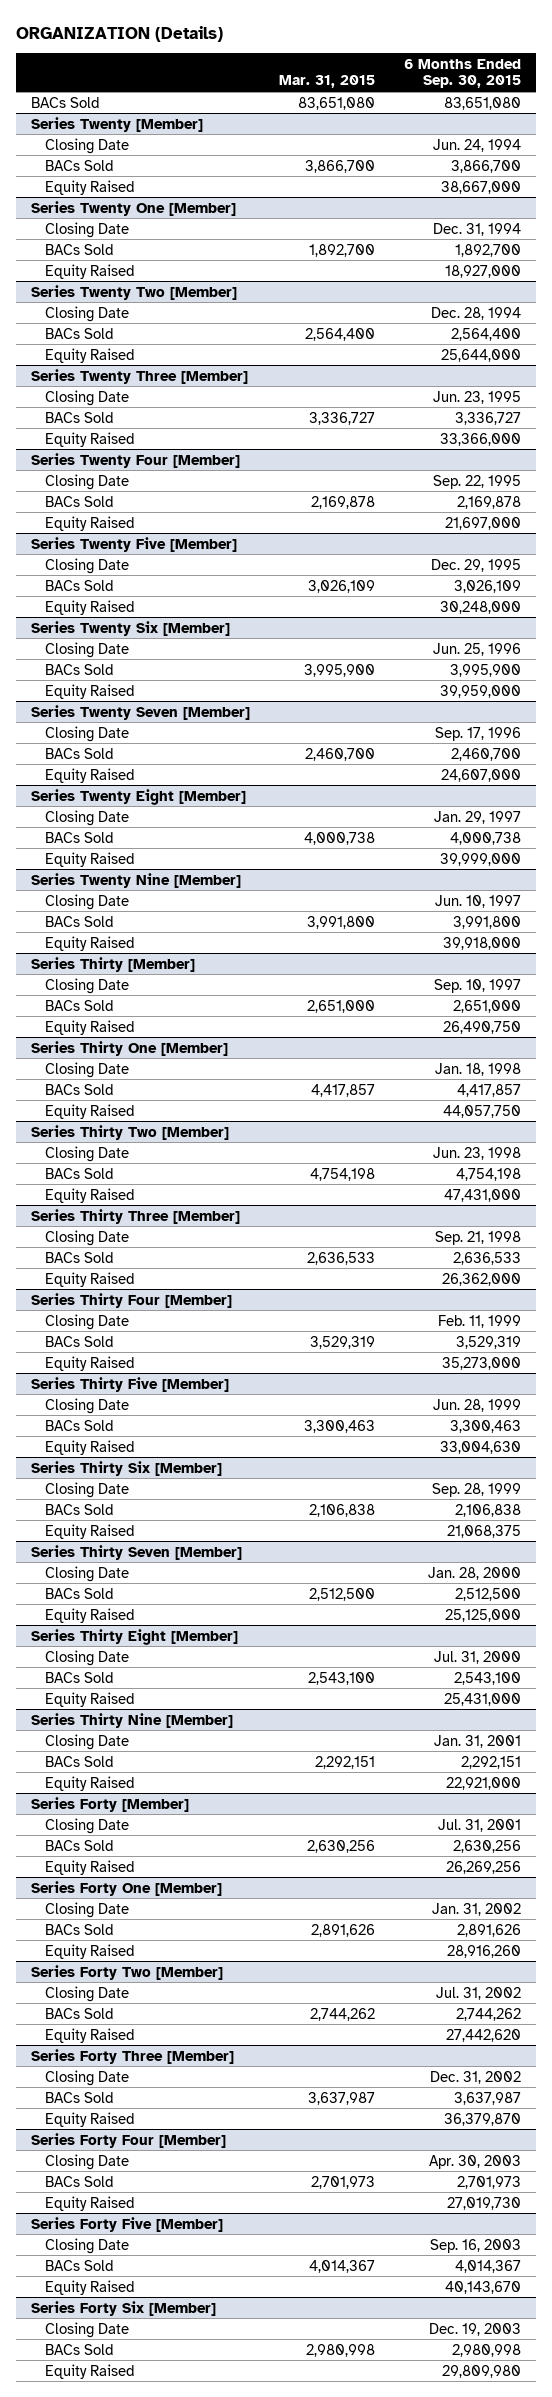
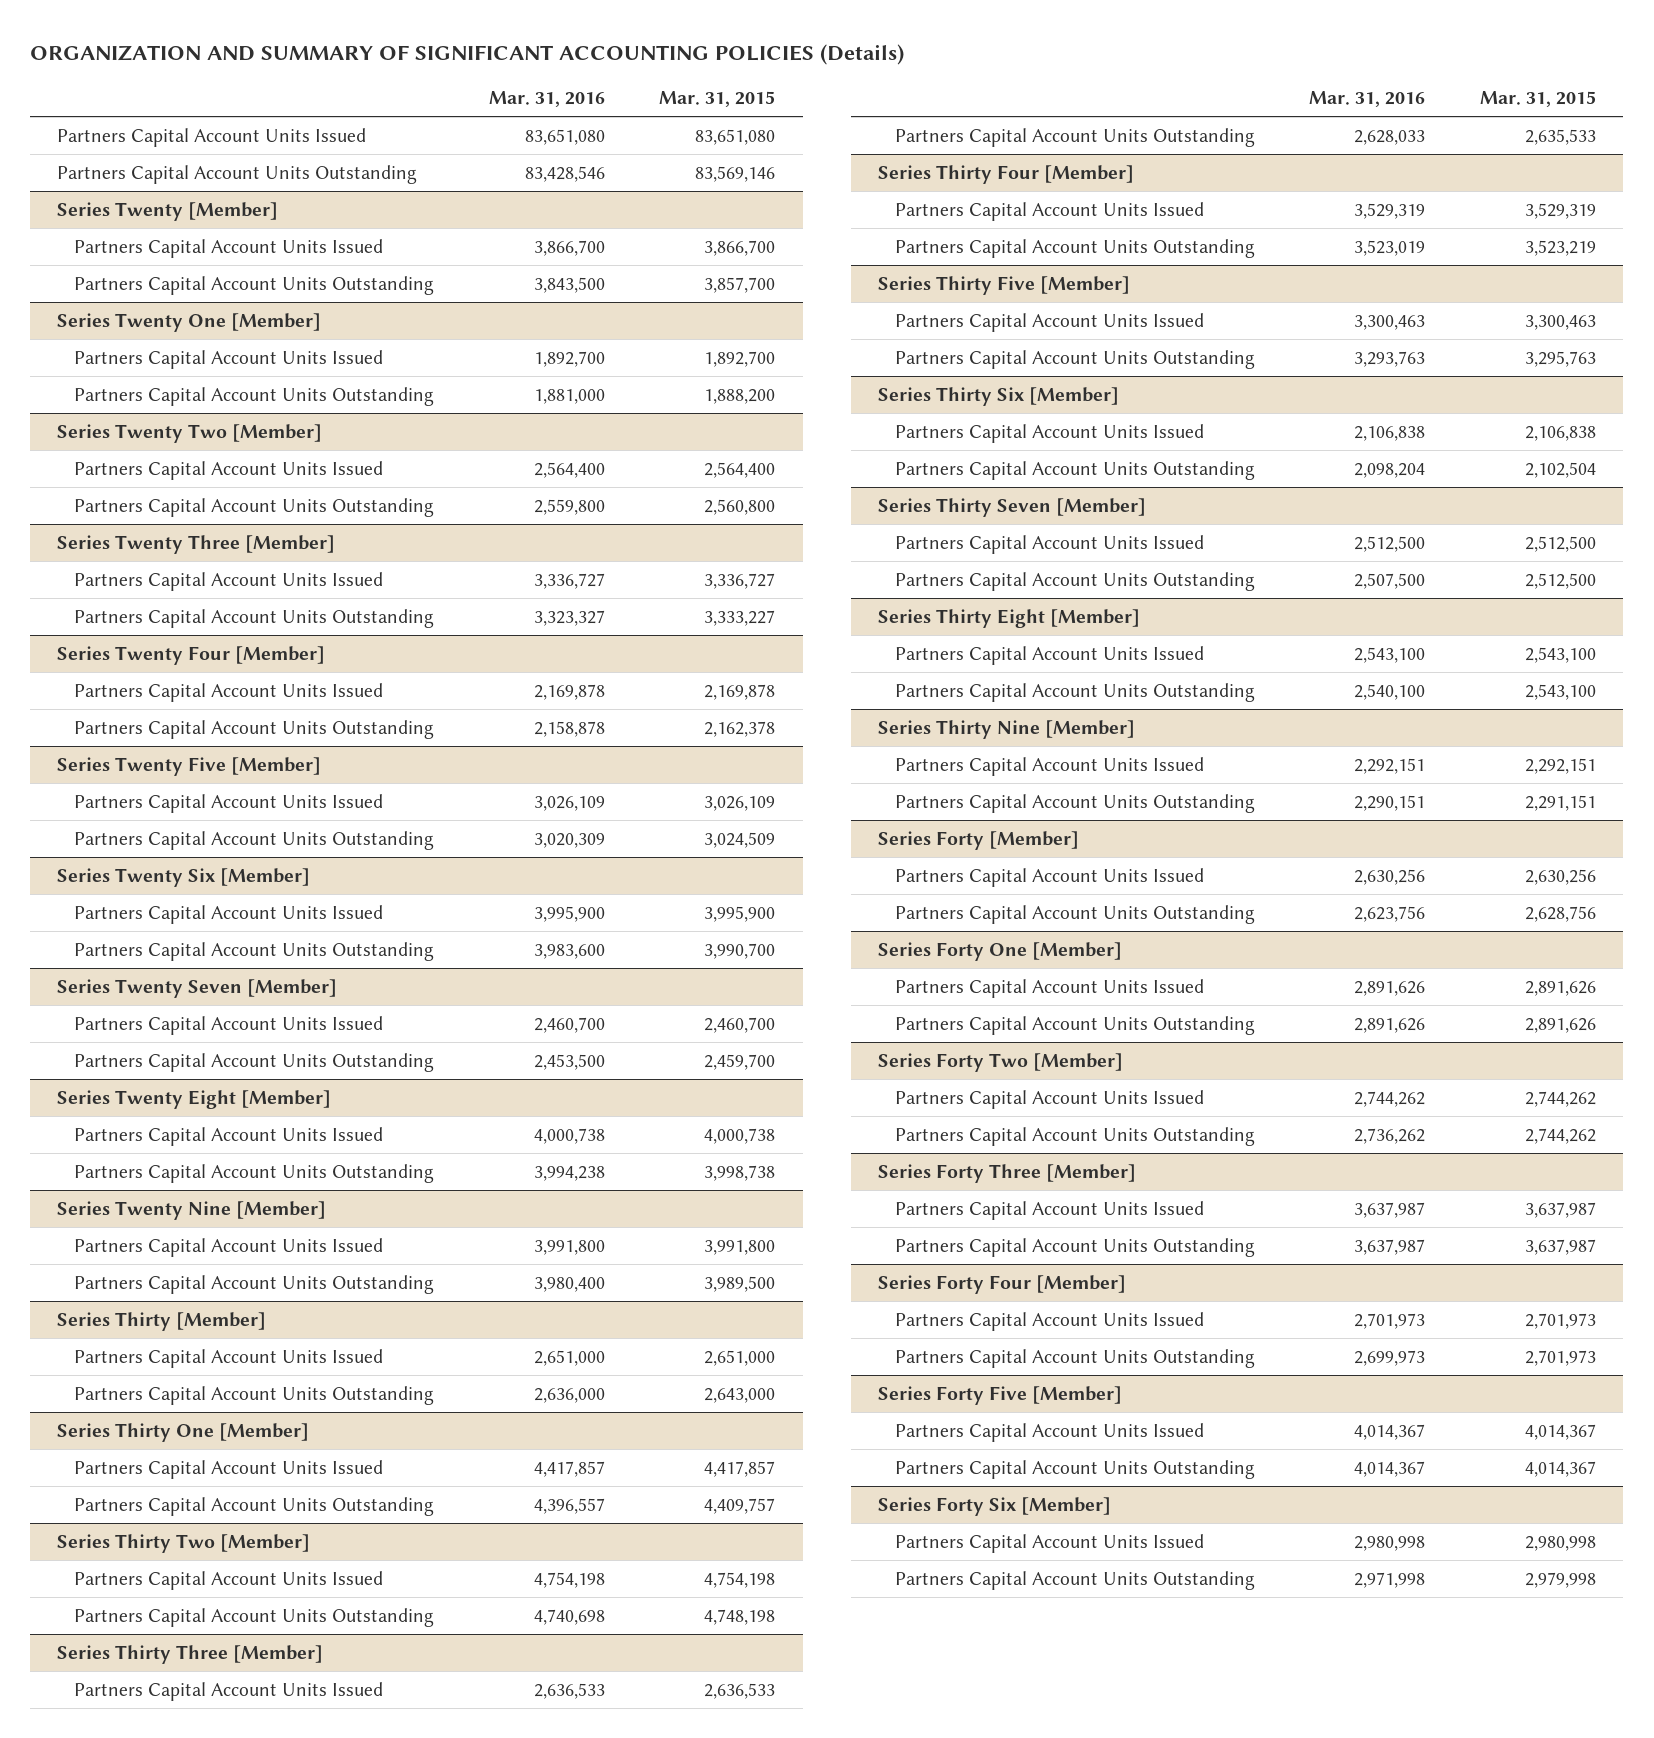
- ORGANIZATION (Details)
+ ORGANIZATION AND SUMMARY OF SIGNIFICANT ACCOUNTING POLICIES (Details)
- | Mar. 31, 2015 | 6 Months Ended Sep. 30, 2015
+ | Mar. 31, 2016 | Mar. 31, 2015
- BACs Sold | 83,651,080 | 83,651,080
+ Partners Capital Account Units Issued | 83,651,080 | 83,651,080
+ Partners Capital Account Units Outstanding | 83,428,546 | 83,569,146
@ Series Twenty [Member]
- Closing Date | | Jun. 24, 1994
- BACs Sold | 3,866,700 | 3,866,700
- Equity Raised | | 38,667,000
+ Partners Capital Account Units Issued | 3,866,700 | 3,866,700
+ Partners Capital Account Units Outstanding | 3,843,500 | 3,857,700
@ Series Twenty One [Member]
- Closing Date | | Dec. 31, 1994
- BACs Sold | 1,892,700 | 1,892,700
- Equity Raised | | 18,927,000
+ Partners Capital Account Units Issued | 1,892,700 | 1,892,700
+ Partners Capital Account Units Outstanding | 1,881,000 | 1,888,200
@ Series Twenty Two [Member]
- Closing Date | | Dec. 28, 1994
- BACs Sold | 2,564,400 | 2,564,400
- Equity Raised | | 25,644,000
+ Partners Capital Account Units Issued | 2,564,400 | 2,564,400
+ Partners Capital Account Units Outstanding | 2,559,800 | 2,560,800
@ Series Twenty Three [Member]
- Closing Date | | Jun. 23, 1995
- BACs Sold | 3,336,727 | 3,336,727
- Equity Raised | | 33,366,000
+ Partners Capital Account Units Issued | 3,336,727 | 3,336,727
+ Partners Capital Account Units Outstanding | 3,323,327 | 3,333,227
@ Series Twenty Four [Member]
- Closing Date | | Sep. 22, 1995
- BACs Sold | 2,169,878 | 2,169,878
- Equity Raised | | 21,697,000
+ Partners Capital Account Units Issued | 2,169,878 | 2,169,878
+ Partners Capital Account Units Outstanding | 2,158,878 | 2,162,378
@ Series Twenty Five [Member]
- Closing Date | | Dec. 29, 1995
- BACs Sold | 3,026,109 | 3,026,109
- Equity Raised | | 30,248,000
+ Partners Capital Account Units Issued | 3,026,109 | 3,026,109
+ Partners Capital Account Units Outstanding | 3,020,309 | 3,024,509
@ Series Twenty Six [Member]
- Closing Date | | Jun. 25, 1996
- BACs Sold | 3,995,900 | 3,995,900
- Equity Raised | | 39,959,000
+ Partners Capital Account Units Issued | 3,995,900 | 3,995,900
+ Partners Capital Account Units Outstanding | 3,983,600 | 3,990,700
@ Series Twenty Seven [Member]
- Closing Date | | Sep. 17, 1996
- BACs Sold | 2,460,700 | 2,460,700
- Equity Raised | | 24,607,000
+ Partners Capital Account Units Issued | 2,460,700 | 2,460,700
+ Partners Capital Account Units Outstanding | 2,453,500 | 2,459,700
@ Series Twenty Eight [Member]
- Closing Date | | Jan. 29, 1997
- BACs Sold | 4,000,738 | 4,000,738
- Equity Raised | | 39,999,000
+ Partners Capital Account Units Issued | 4,000,738 | 4,000,738
+ Partners Capital Account Units Outstanding | 3,994,238 | 3,998,738
@ Series Twenty Nine [Member]
- Closing Date | | Jun. 10, 1997
- BACs Sold | 3,991,800 | 3,991,800
- Equity Raised | | 39,918,000
+ Partners Capital Account Units Issued | 3,991,800 | 3,991,800
+ Partners Capital Account Units Outstanding | 3,980,400 | 3,989,500
@ Series Thirty [Member]
- Closing Date | | Sep. 10, 1997
- BACs Sold | 2,651,000 | 2,651,000
- Equity Raised | | 26,490,750
+ Partners Capital Account Units Issued | 2,651,000 | 2,651,000
+ Partners Capital Account Units Outstanding | 2,636,000 | 2,643,000
@ Series Thirty One [Member]
- Closing Date | | Jan. 18, 1998
- BACs Sold | 4,417,857 | 4,417,857
- Equity Raised | | 44,057,750
+ Partners Capital Account Units Issued | 4,417,857 | 4,417,857
+ Partners Capital Account Units Outstanding | 4,396,557 | 4,409,757
@ Series Thirty Two [Member]
- Closing Date | | Jun. 23, 1998
- BACs Sold | 4,754,198 | 4,754,198
- Equity Raised | | 47,431,000
+ Partners Capital Account Units Issued | 4,754,198 | 4,754,198
+ Partners Capital Account Units Outstanding | 4,740,698 | 4,748,198
@ Series Thirty Three [Member]
- Closing Date | | Sep. 21, 1998
- BACs Sold | 2,636,533 | 2,636,533
- Equity Raised | | 26,362,000
+ Partners Capital Account Units Issued | 2,636,533 | 2,636,533
+ Partners Capital Account Units Outstanding | 2,628,033 | 2,635,533
@ Series Thirty Four [Member]
- Closing Date | | Feb. 11, 1999
- BACs Sold | 3,529,319 | 3,529,319
- Equity Raised | | 35,273,000
+ Partners Capital Account Units Issued | 3,529,319 | 3,529,319
+ Partners Capital Account Units Outstanding | 3,523,019 | 3,523,219
@ Series Thirty Five [Member]
- Closing Date | | Jun. 28, 1999
- BACs Sold | 3,300,463 | 3,300,463
- Equity Raised | | 33,004,630
+ Partners Capital Account Units Issued | 3,300,463 | 3,300,463
+ Partners Capital Account Units Outstanding | 3,293,763 | 3,295,763
@ Series Thirty Six [Member]
- Closing Date | | Sep. 28, 1999
- BACs Sold | 2,106,838 | 2,106,838
- Equity Raised | | 21,068,375
+ Partners Capital Account Units Issued | 2,106,838 | 2,106,838
+ Partners Capital Account Units Outstanding | 2,098,204 | 2,102,504
@ Series Thirty Seven [Member]
- Closing Date | | Jan. 28, 2000
- BACs Sold | 2,512,500 | 2,512,500
- Equity Raised | | 25,125,000
+ Partners Capital Account Units Issued | 2,512,500 | 2,512,500
+ Partners Capital Account Units Outstanding | 2,507,500 | 2,512,500
@ Series Thirty Eight [Member]
- Closing Date | | Jul. 31, 2000
- BACs Sold | 2,543,100 | 2,543,100
- Equity Raised | | 25,431,000
+ Partners Capital Account Units Issued | 2,543,100 | 2,543,100
+ Partners Capital Account Units Outstanding | 2,540,100 | 2,543,100
@ Series Thirty Nine [Member]
- Closing Date | | Jan. 31, 2001
- BACs Sold | 2,292,151 | 2,292,151
- Equity Raised | | 22,921,000
+ Partners Capital Account Units Issued | 2,292,151 | 2,292,151
+ Partners Capital Account Units Outstanding | 2,290,151 | 2,291,151
@ Series Forty [Member]
- Closing Date | | Jul. 31, 2001
- BACs Sold | 2,630,256 | 2,630,256
- Equity Raised | | 26,269,256
+ Partners Capital Account Units Issued | 2,630,256 | 2,630,256
+ Partners Capital Account Units Outstanding | 2,623,756 | 2,628,756
@ Series Forty One [Member]
- Closing Date | | Jan. 31, 2002
- BACs Sold | 2,891,626 | 2,891,626
- Equity Raised | | 28,916,260
+ Partners Capital Account Units Issued | 2,891,626 | 2,891,626
+ Partners Capital Account Units Outstanding | 2,891,626 | 2,891,626
@ Series Forty Two [Member]
- Closing Date | | Jul. 31, 2002
- BACs Sold | 2,744,262 | 2,744,262
- Equity Raised | | 27,442,620
+ Partners Capital Account Units Issued | 2,744,262 | 2,744,262
+ Partners Capital Account Units Outstanding | 2,736,262 | 2,744,262
@ Series Forty Three [Member]
- Closing Date | | Dec. 31, 2002
- BACs Sold | 3,637,987 | 3,637,987
- Equity Raised | | 36,379,870
+ Partners Capital Account Units Issued | 3,637,987 | 3,637,987
+ Partners Capital Account Units Outstanding | 3,637,987 | 3,637,987
@ Series Forty Four [Member]
- Closing Date | | Apr. 30, 2003
- BACs Sold | 2,701,973 | 2,701,973
- Equity Raised | | 27,019,730
+ Partners Capital Account Units Issued | 2,701,973 | 2,701,973
+ Partners Capital Account Units Outstanding | 2,699,973 | 2,701,973
@ Series Forty Five [Member]
- Closing Date | | Sep. 16, 2003
- BACs Sold | 4,014,367 | 4,014,367
- Equity Raised | | 40,143,670
+ Partners Capital Account Units Issued | 4,014,367 | 4,014,367
+ Partners Capital Account Units Outstanding | 4,014,367 | 4,014,367
@ Series Forty Six [Member]
- Closing Date | | Dec. 19, 2003
- BACs Sold | 2,980,998 | 2,980,998
- Equity Raised | | 29,809,980
+ Partners Capital Account Units Issued | 2,980,998 | 2,980,998
+ Partners Capital Account Units Outstanding | 2,971,998 | 2,979,998

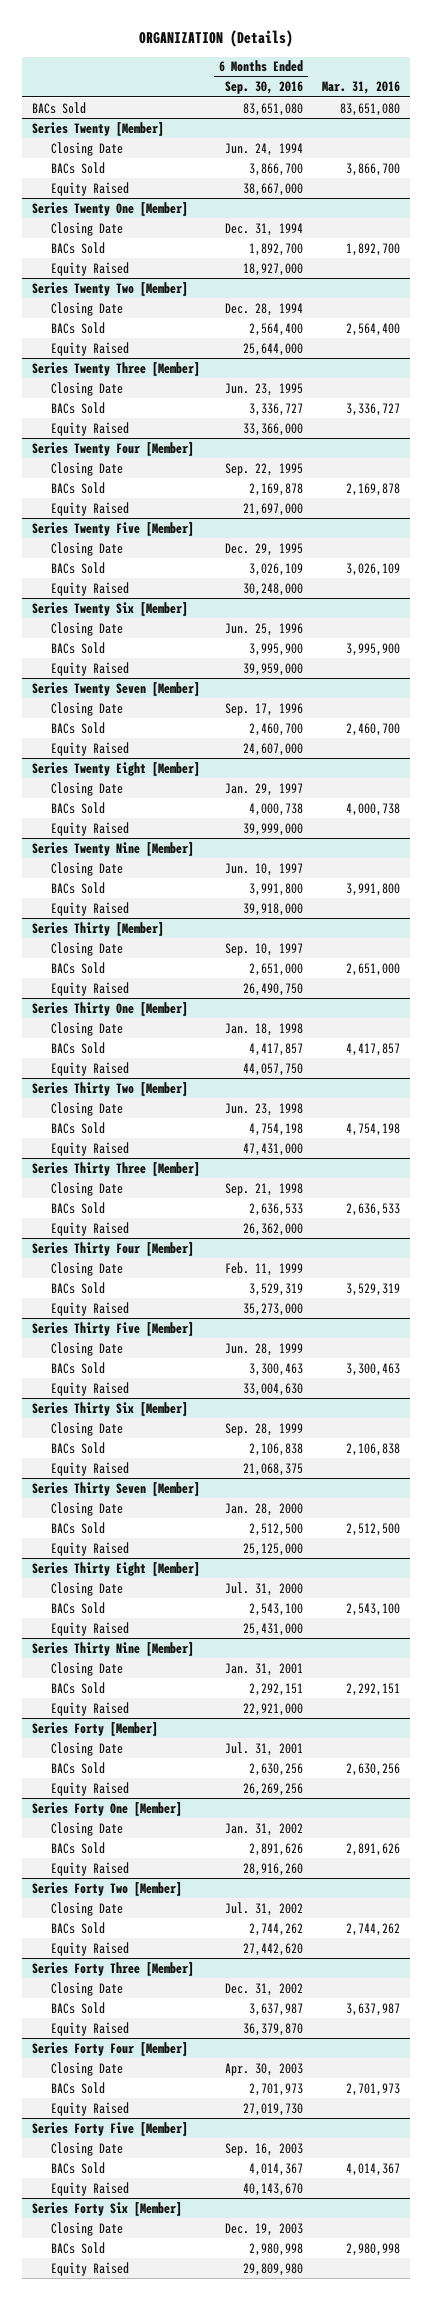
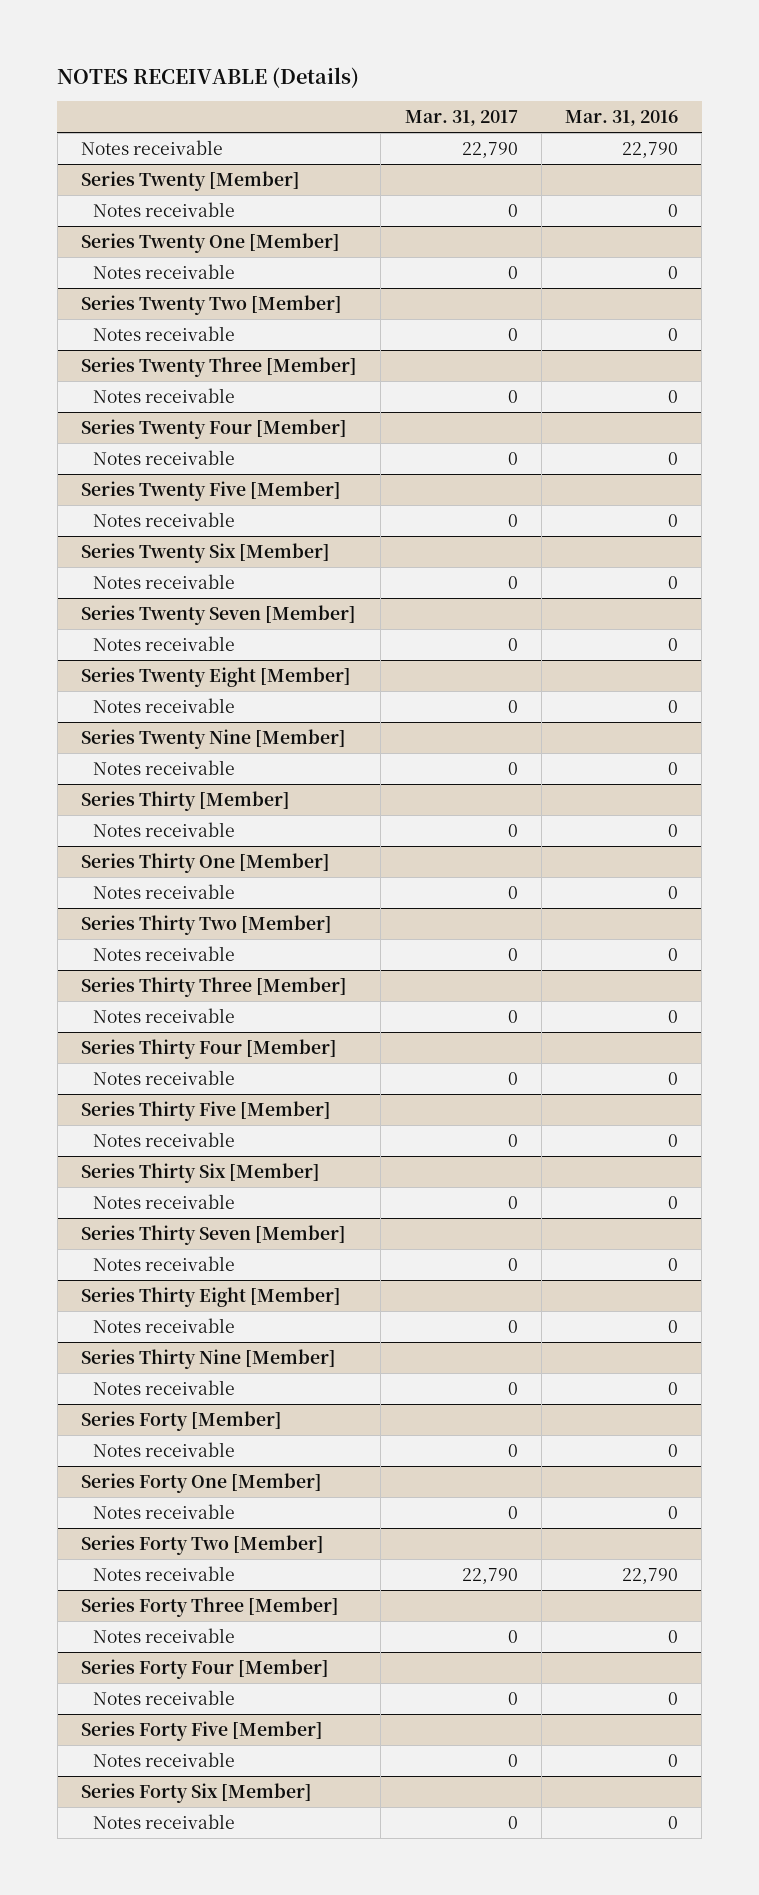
- ORGANIZATION (Details)
+ NOTES RECEIVABLE (Details)
- | 6 Months Ended Sep. 30, 2016 | Mar. 31, 2016
+ | Mar. 31, 2017 | Mar. 31, 2016
- BACs Sold | 83,651,080 | 83,651,080
+ Notes receivable | 22,790 | 22,790
@ Series Twenty [Member]
- Closing Date | Jun. 24, 1994 |
- BACs Sold | 3,866,700 | 3,866,700
- Equity Raised | 38,667,000 |
+ Notes receivable | 0 | 0
@ Series Twenty One [Member]
- Closing Date | Dec. 31, 1994 |
- BACs Sold | 1,892,700 | 1,892,700
- Equity Raised | 18,927,000 |
+ Notes receivable | 0 | 0
@ Series Twenty Two [Member]
- Closing Date | Dec. 28, 1994 |
- BACs Sold | 2,564,400 | 2,564,400
- Equity Raised | 25,644,000 |
+ Notes receivable | 0 | 0
@ Series Twenty Three [Member]
- Closing Date | Jun. 23, 1995 |
- BACs Sold | 3,336,727 | 3,336,727
- Equity Raised | 33,366,000 |
+ Notes receivable | 0 | 0
@ Series Twenty Four [Member]
- Closing Date | Sep. 22, 1995 |
- BACs Sold | 2,169,878 | 2,169,878
- Equity Raised | 21,697,000 |
+ Notes receivable | 0 | 0
@ Series Twenty Five [Member]
- Closing Date | Dec. 29, 1995 |
- BACs Sold | 3,026,109 | 3,026,109
- Equity Raised | 30,248,000 |
+ Notes receivable | 0 | 0
@ Series Twenty Six [Member]
- Closing Date | Jun. 25, 1996 |
- BACs Sold | 3,995,900 | 3,995,900
- Equity Raised | 39,959,000 |
+ Notes receivable | 0 | 0
@ Series Twenty Seven [Member]
- Closing Date | Sep. 17, 1996 |
- BACs Sold | 2,460,700 | 2,460,700
- Equity Raised | 24,607,000 |
+ Notes receivable | 0 | 0
@ Series Twenty Eight [Member]
- Closing Date | Jan. 29, 1997 |
- BACs Sold | 4,000,738 | 4,000,738
- Equity Raised | 39,999,000 |
+ Notes receivable | 0 | 0
@ Series Twenty Nine [Member]
- Closing Date | Jun. 10, 1997 |
- BACs Sold | 3,991,800 | 3,991,800
- Equity Raised | 39,918,000 |
+ Notes receivable | 0 | 0
@ Series Thirty [Member]
- Closing Date | Sep. 10, 1997 |
- BACs Sold | 2,651,000 | 2,651,000
- Equity Raised | 26,490,750 |
+ Notes receivable | 0 | 0
@ Series Thirty One [Member]
- Closing Date | Jan. 18, 1998 |
- BACs Sold | 4,417,857 | 4,417,857
- Equity Raised | 44,057,750 |
+ Notes receivable | 0 | 0
@ Series Thirty Two [Member]
- Closing Date | Jun. 23, 1998 |
- BACs Sold | 4,754,198 | 4,754,198
- Equity Raised | 47,431,000 |
+ Notes receivable | 0 | 0
@ Series Thirty Three [Member]
- Closing Date | Sep. 21, 1998 |
- BACs Sold | 2,636,533 | 2,636,533
- Equity Raised | 26,362,000 |
+ Notes receivable | 0 | 0
@ Series Thirty Four [Member]
- Closing Date | Feb. 11, 1999 |
- BACs Sold | 3,529,319 | 3,529,319
- Equity Raised | 35,273,000 |
+ Notes receivable | 0 | 0
@ Series Thirty Five [Member]
- Closing Date | Jun. 28, 1999 |
- BACs Sold | 3,300,463 | 3,300,463
- Equity Raised | 33,004,630 |
+ Notes receivable | 0 | 0
@ Series Thirty Six [Member]
- Closing Date | Sep. 28, 1999 |
- BACs Sold | 2,106,838 | 2,106,838
- Equity Raised | 21,068,375 |
+ Notes receivable | 0 | 0
@ Series Thirty Seven [Member]
- Closing Date | Jan. 28, 2000 |
- BACs Sold | 2,512,500 | 2,512,500
- Equity Raised | 25,125,000 |
+ Notes receivable | 0 | 0
@ Series Thirty Eight [Member]
- Closing Date | Jul. 31, 2000 |
- BACs Sold | 2,543,100 | 2,543,100
- Equity Raised | 25,431,000 |
+ Notes receivable | 0 | 0
@ Series Thirty Nine [Member]
- Closing Date | Jan. 31, 2001 |
- BACs Sold | 2,292,151 | 2,292,151
- Equity Raised | 22,921,000 |
+ Notes receivable | 0 | 0
@ Series Forty [Member]
- Closing Date | Jul. 31, 2001 |
- BACs Sold | 2,630,256 | 2,630,256
- Equity Raised | 26,269,256 |
+ Notes receivable | 0 | 0
@ Series Forty One [Member]
- Closing Date | Jan. 31, 2002 |
- BACs Sold | 2,891,626 | 2,891,626
- Equity Raised | 28,916,260 |
+ Notes receivable | 0 | 0
@ Series Forty Two [Member]
- Closing Date | Jul. 31, 2002 |
- BACs Sold | 2,744,262 | 2,744,262
- Equity Raised | 27,442,620 |
+ Notes receivable | 22,790 | 22,790
@ Series Forty Three [Member]
- Closing Date | Dec. 31, 2002 |
- BACs Sold | 3,637,987 | 3,637,987
- Equity Raised | 36,379,870 |
+ Notes receivable | 0 | 0
@ Series Forty Four [Member]
- Closing Date | Apr. 30, 2003 |
- BACs Sold | 2,701,973 | 2,701,973
- Equity Raised | 27,019,730 |
+ Notes receivable | 0 | 0
@ Series Forty Five [Member]
- Closing Date | Sep. 16, 2003 |
- BACs Sold | 4,014,367 | 4,014,367
- Equity Raised | 40,143,670 |
+ Notes receivable | 0 | 0
@ Series Forty Six [Member]
- Closing Date | Dec. 19, 2003 |
- BACs Sold | 2,980,998 | 2,980,998
- Equity Raised | 29,809,980 |
+ Notes receivable | 0 | 0

